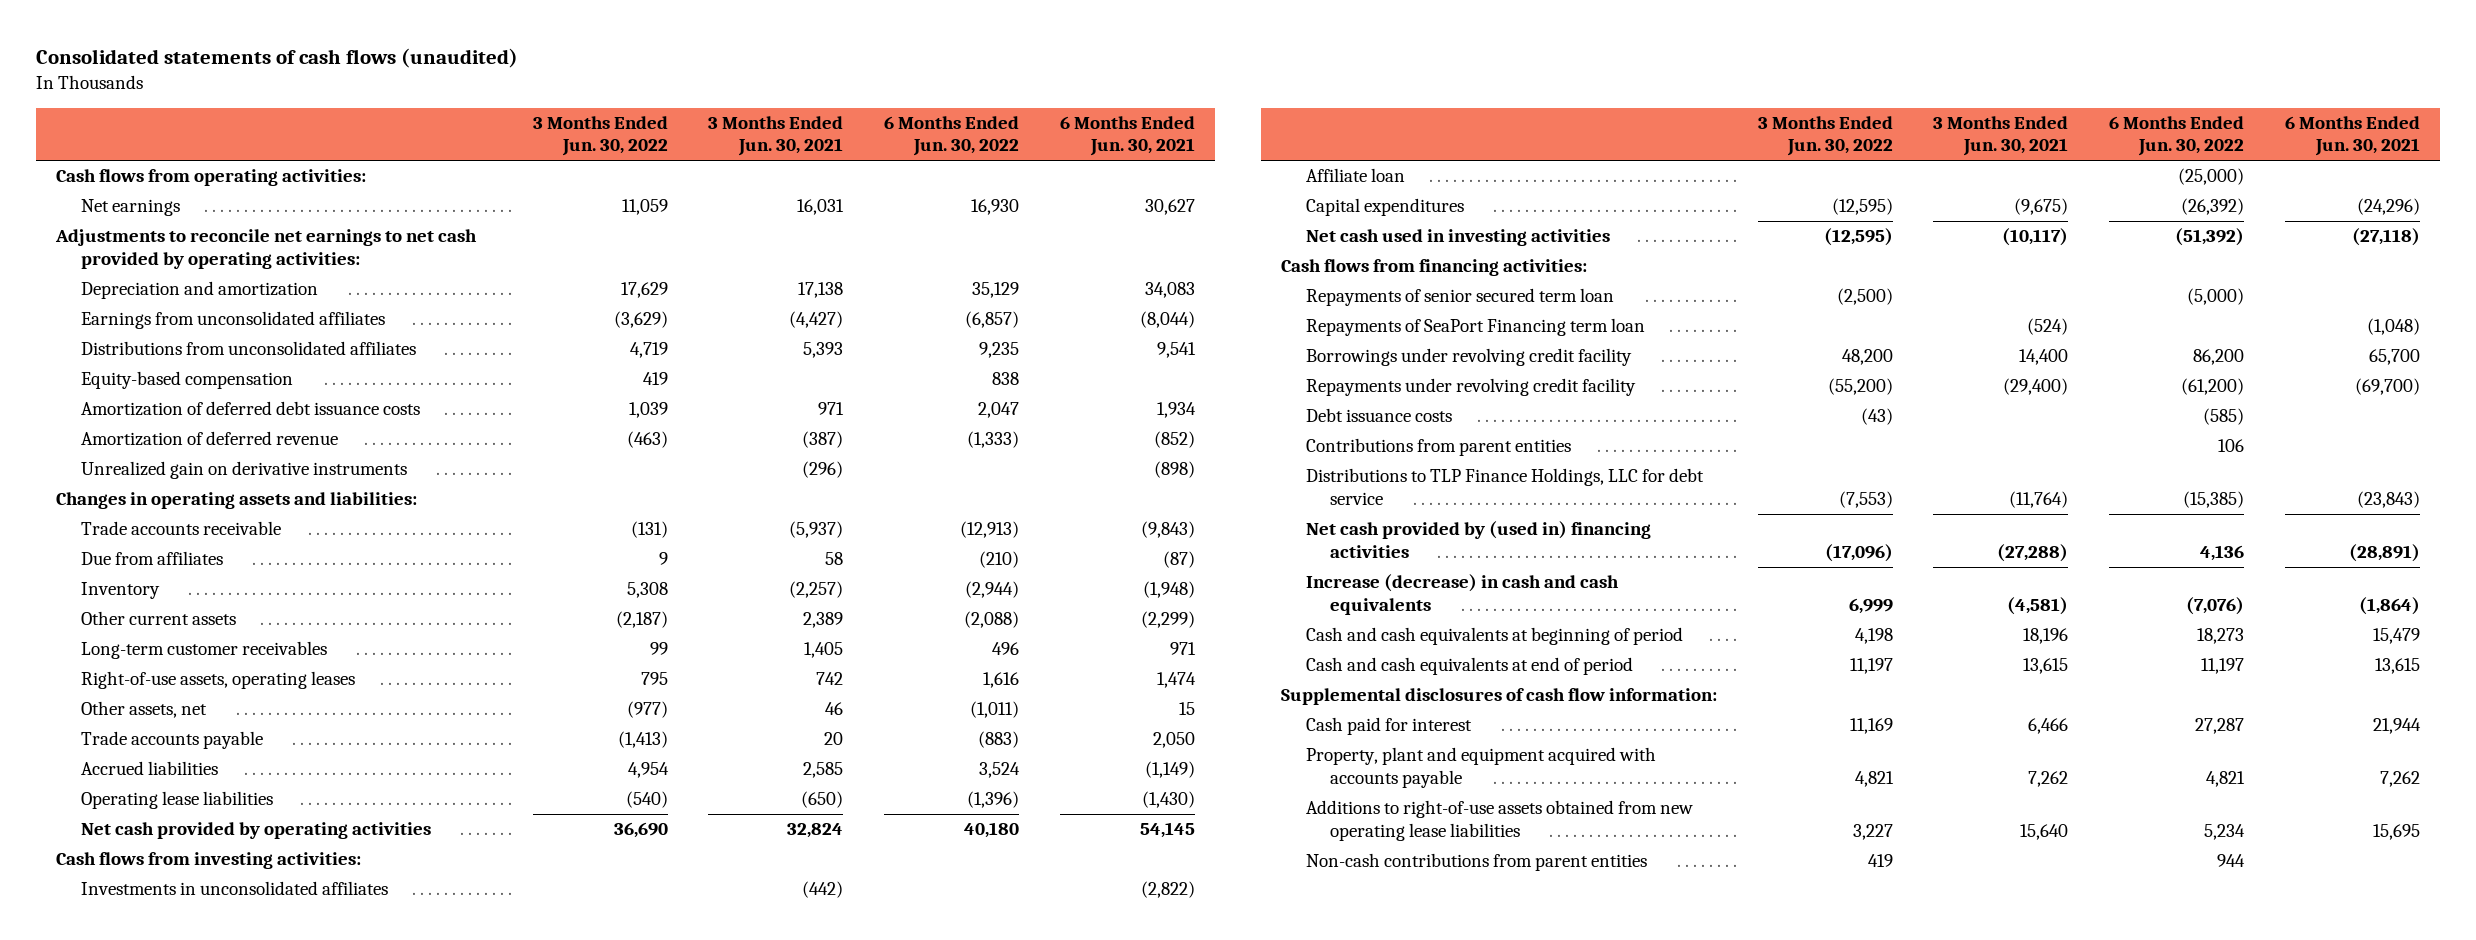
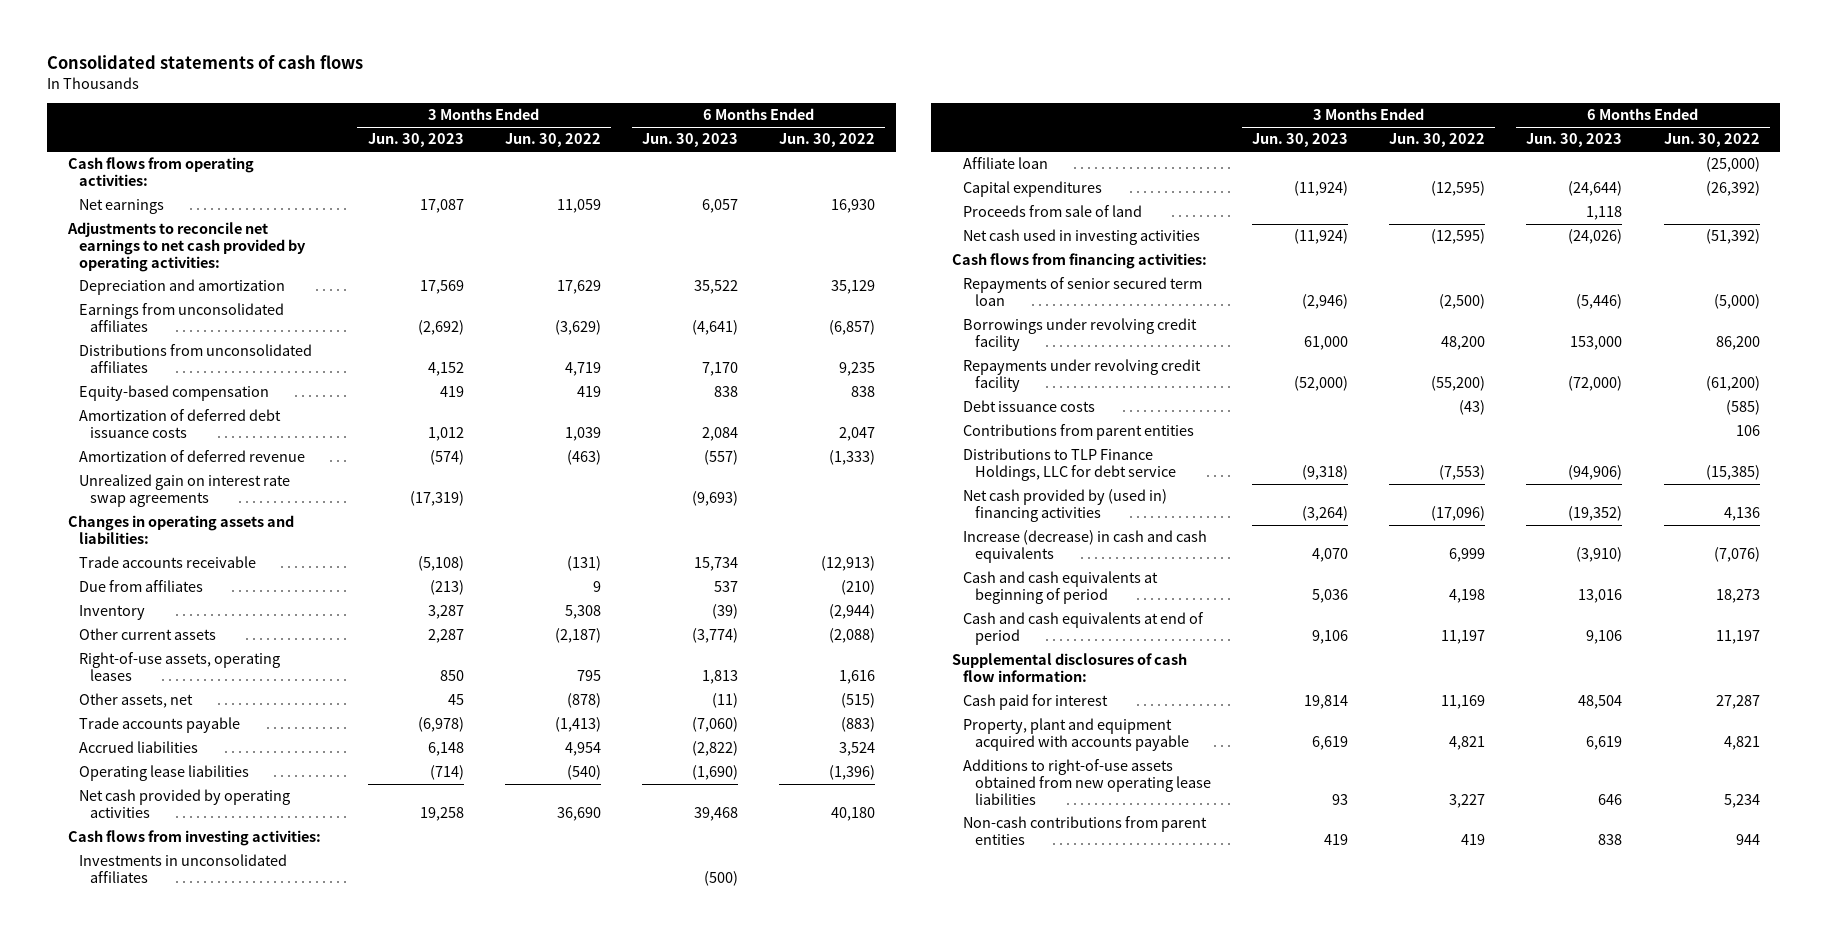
- Consolidated statements of cash flows (unaudited)
+ Consolidated statements of cash flows
- | 3 Months Ended Jun. 30, 2022 | 3 Months Ended Jun. 30, 2021 | 6 Months Ended Jun. 30, 2022 | 6 Months Ended Jun. 30, 2021
+ | 3 Months Ended Jun. 30, 2023 | 3 Months Ended Jun. 30, 2022 | 6 Months Ended Jun. 30, 2023 | 6 Months Ended Jun. 30, 2022
- Unrealized gain on derivative instruments | | (296) | | (898)
+ Unrealized gain on interest rate swap agreements | (17,319) | | (9,693) |
- Long-term customer receivables | 99 | 1,405 | 496 | 971
- Other assets, net | (977) | 46 | (1,011) | 15
+ Other assets, net | 45 | (878) | (11) | (515)
+ Proceeds from sale of land | | | 1,118 |
- Repayments of SeaPort Financing term loan | | (524) | | (1,048)

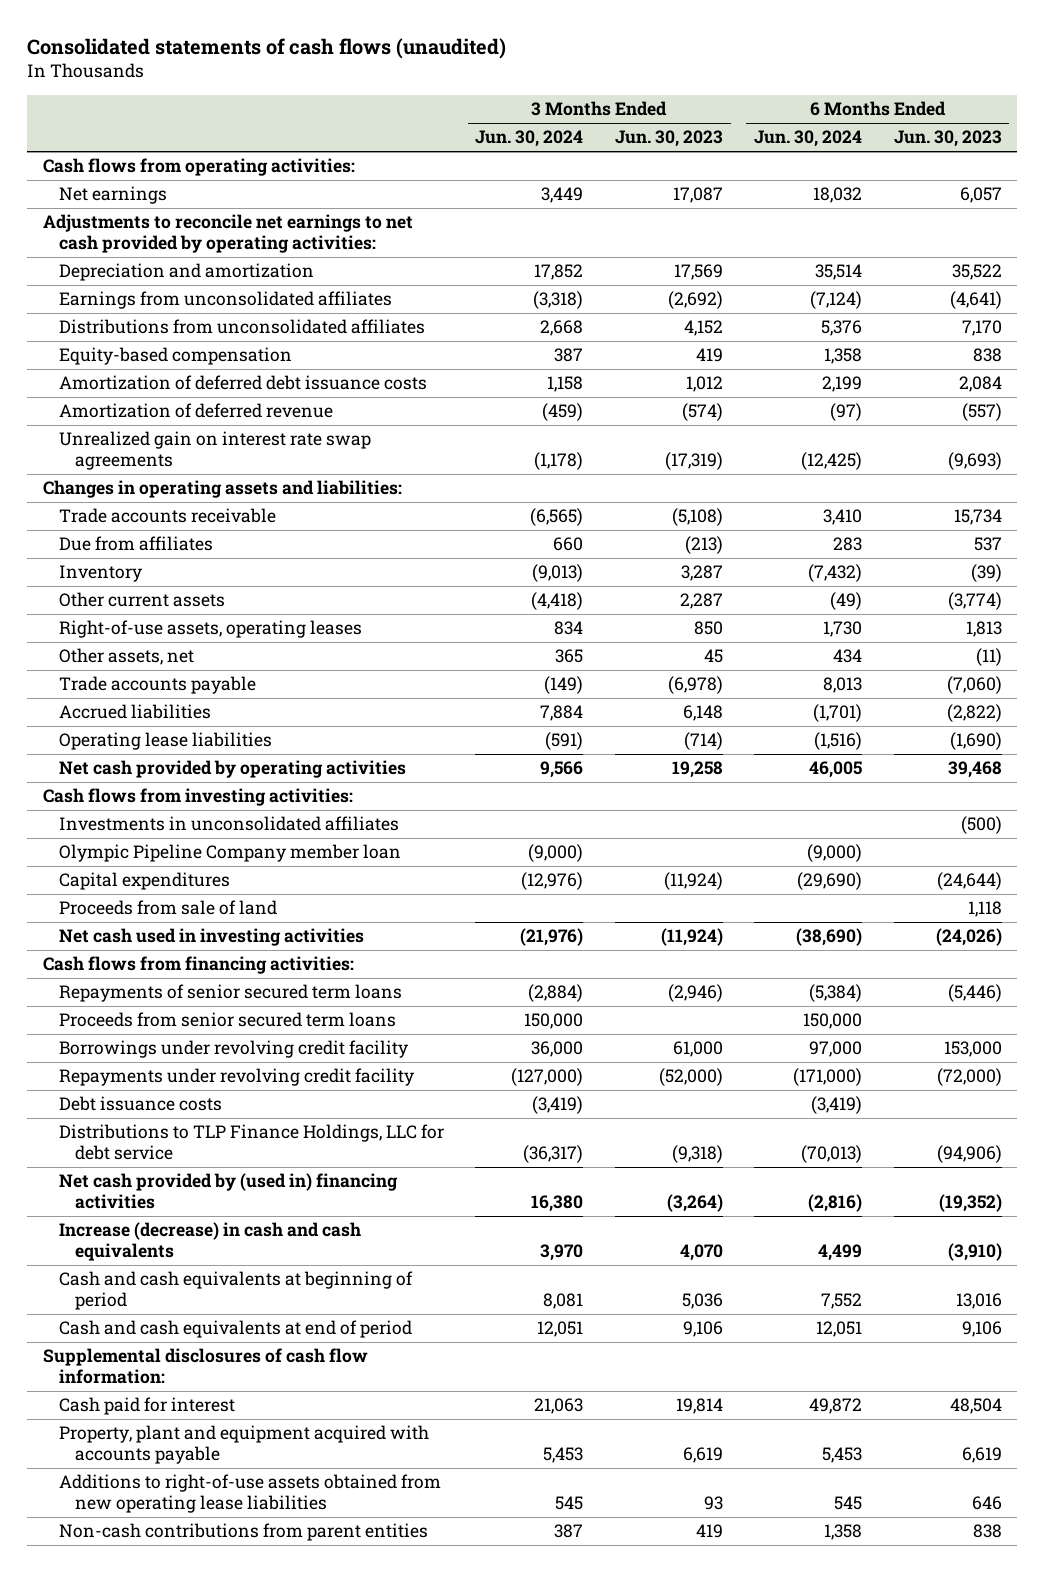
- Consolidated statements of cash flows
+ Consolidated statements of cash flows (unaudited)
- | 3 Months Ended Jun. 30, 2023 | 3 Months Ended Jun. 30, 2022 | 6 Months Ended Jun. 30, 2023 | 6 Months Ended Jun. 30, 2022
+ | 3 Months Ended Jun. 30, 2024 | 3 Months Ended Jun. 30, 2023 | 6 Months Ended Jun. 30, 2024 | 6 Months Ended Jun. 30, 2023
- Affiliate loan | | | | (25,000)
+ Olympic Pipeline Company member loan | (9,000) | | (9,000) |
- Repayments of senior secured term loan | (2,946) | (2,500) | (5,446) | (5,000)
+ Repayments of senior secured term loans | (2,884) | (2,946) | (5,384) | (5,446)
+ Proceeds from senior secured term loans | 150,000 | | 150,000 |
- Contributions from parent entities | | | | 106

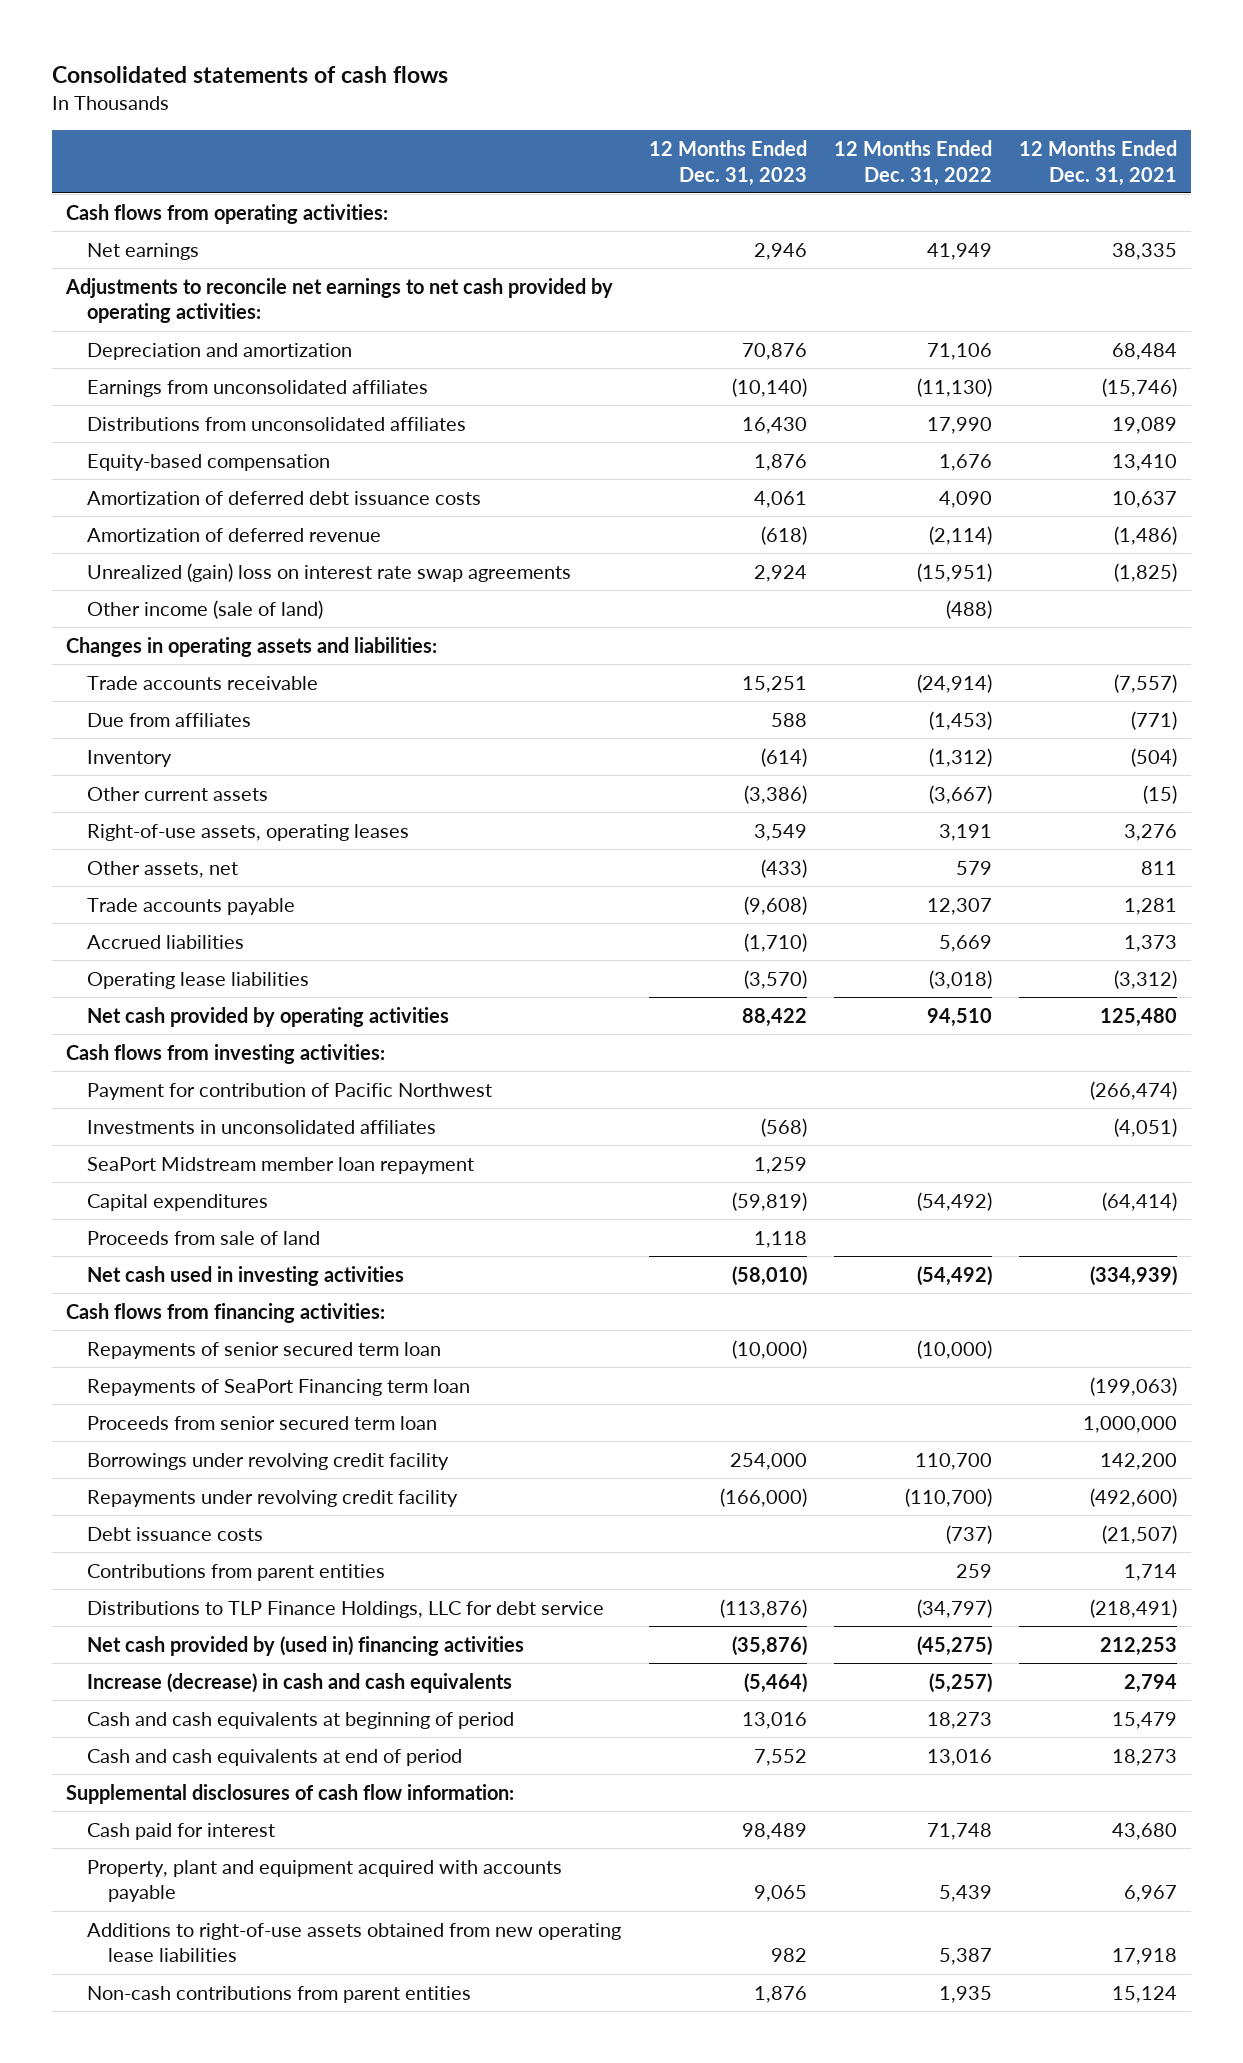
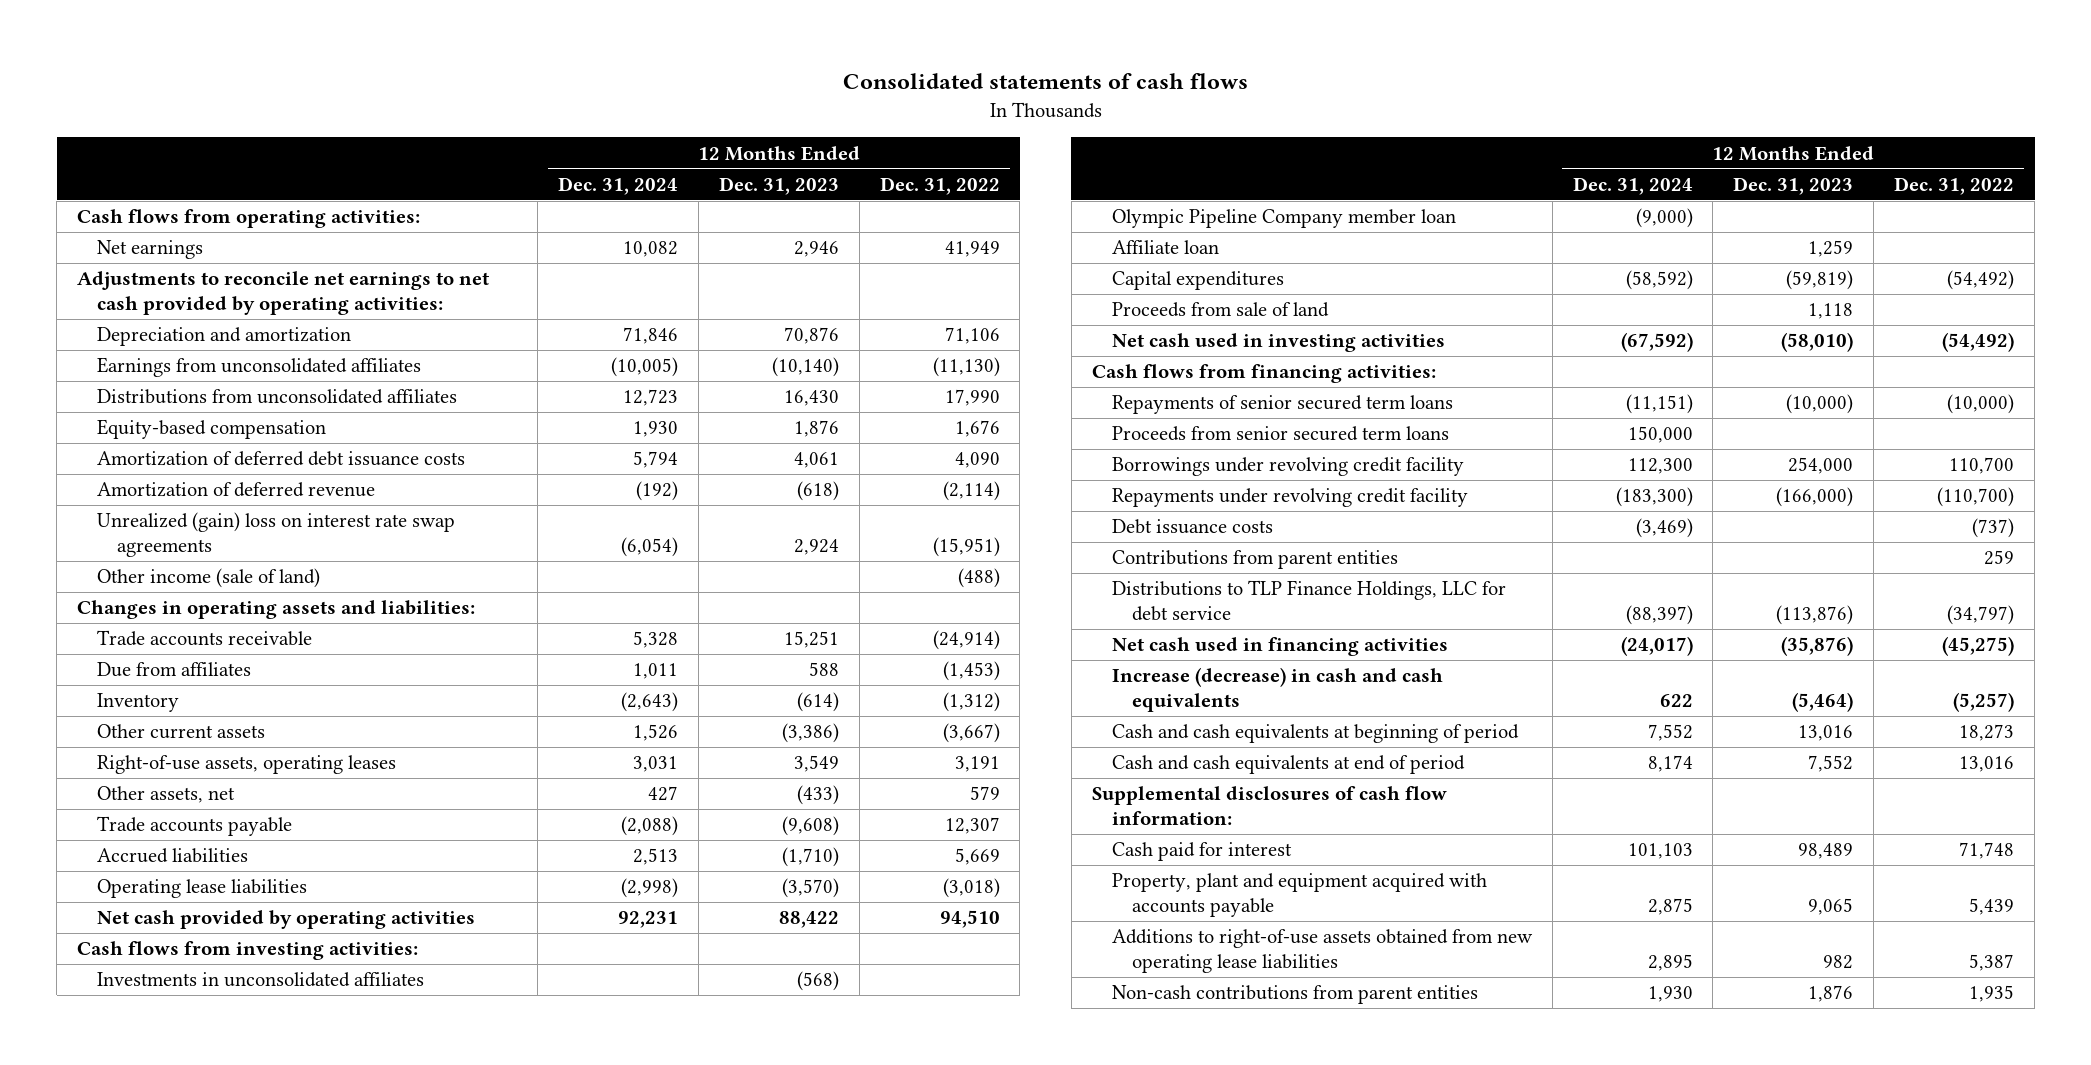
- | 12 Months Ended Dec. 31, 2023 | 12 Months Ended Dec. 31, 2022 | 12 Months Ended Dec. 31, 2021
+ | 12 Months Ended Dec. 31, 2024 | 12 Months Ended Dec. 31, 2023 | 12 Months Ended Dec. 31, 2022
- Payment for contribution of Pacific Northwest | | | (266,474)
- SeaPort Midstream member loan repayment | 1,259 | |
+ Olympic Pipeline Company member loan | (9,000) | |
+ Affiliate loan | | 1,259 |
- Repayments of senior secured term loan | (10,000) | (10,000) |
- Repayments of SeaPort Financing term loan | | | (199,063)
- Proceeds from senior secured term loan | | | 1,000,000
+ Repayments of senior secured term loans | (11,151) | (10,000) | (10,000)
+ Proceeds from senior secured term loans | 150,000 | |
- Net cash provided by (used in) financing activities | (35,876) | (45,275) | 212,253
+ Net cash used in financing activities | (24,017) | (35,876) | (45,275)

